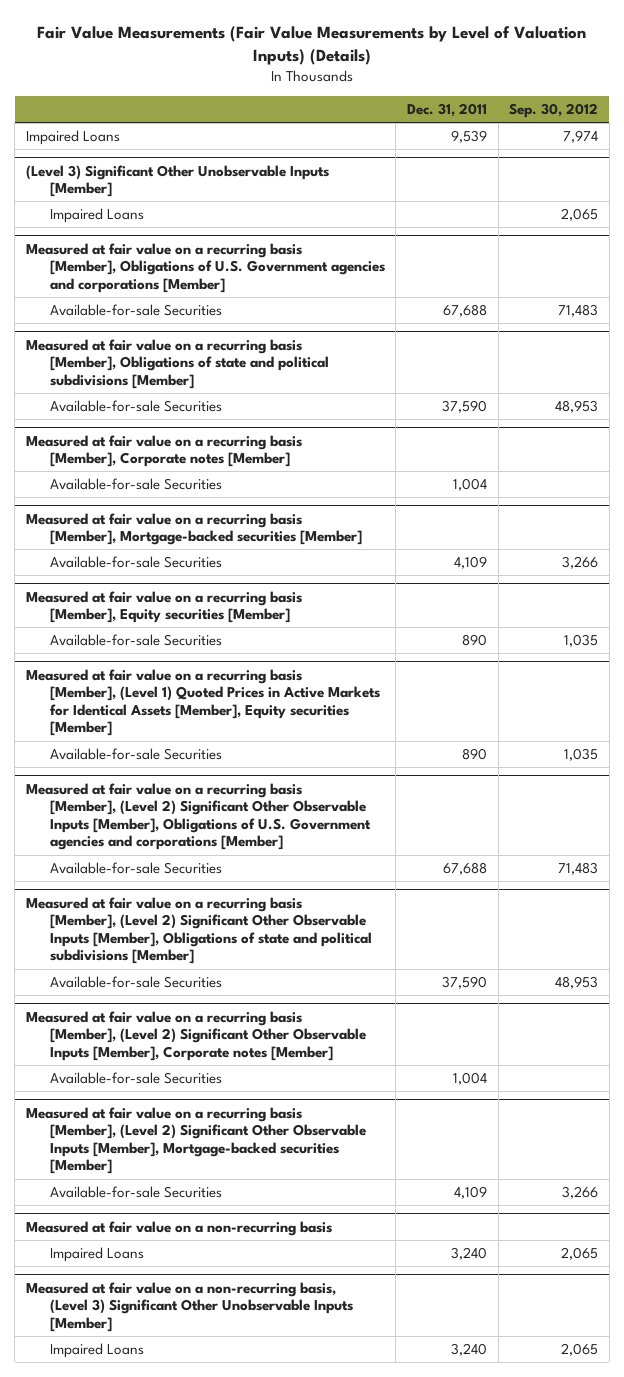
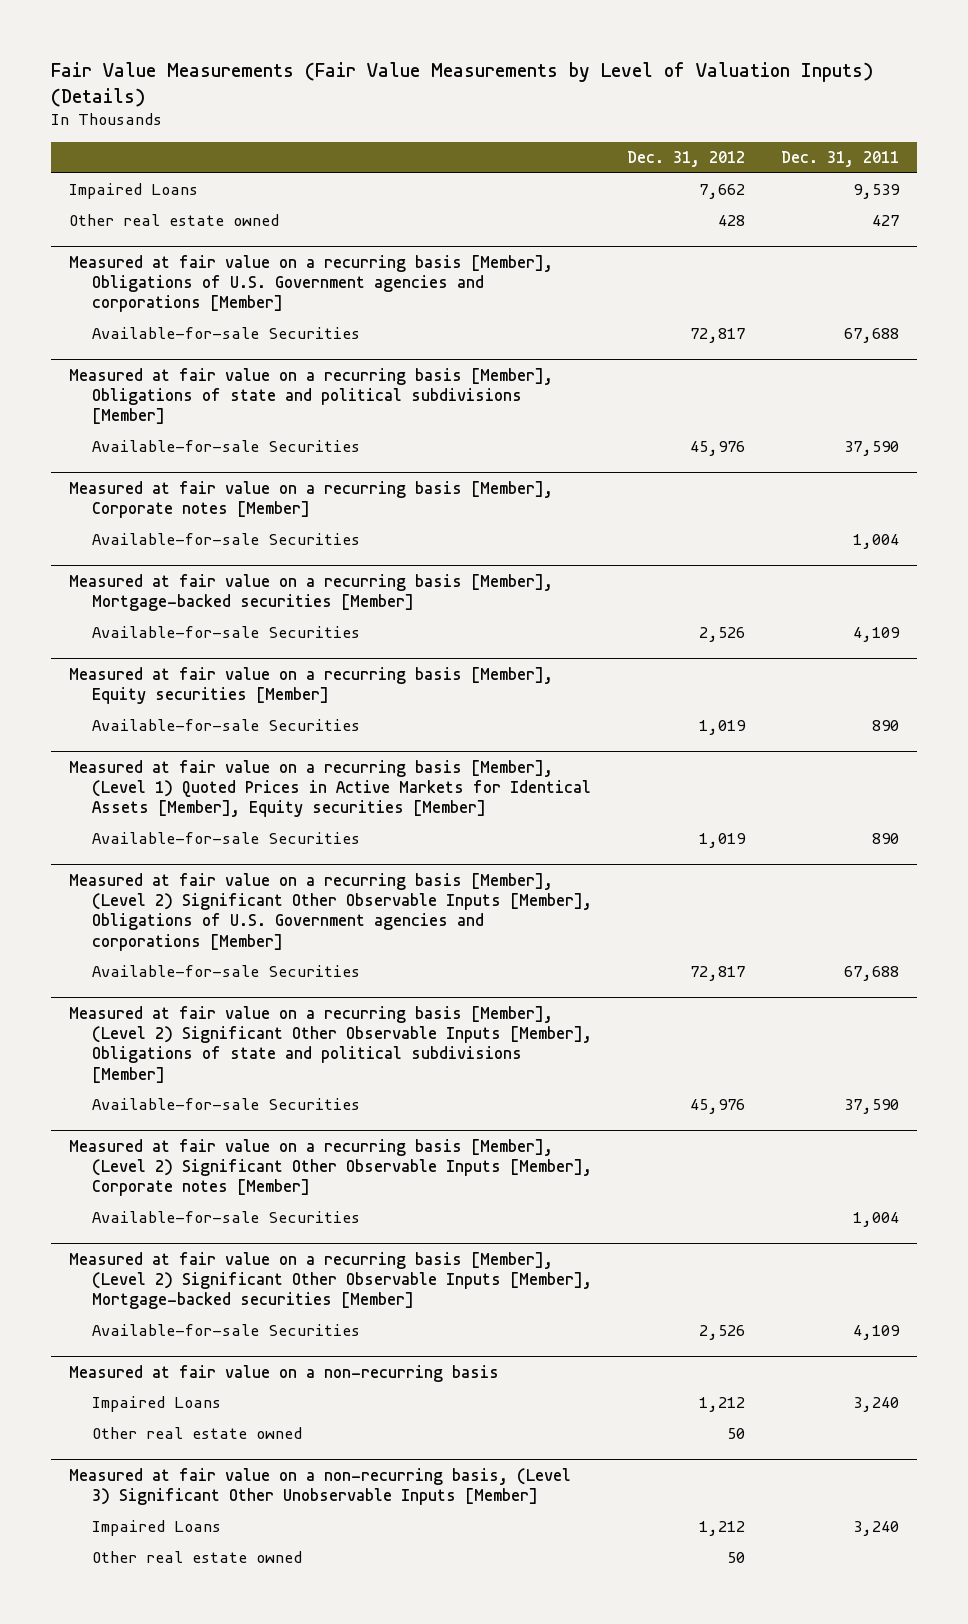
- | Dec. 31, 2011 | Sep. 30, 2012
+ | Dec. 31, 2012 | Dec. 31, 2011
- (Level 3) Significant Other Unobservable Inputs [Member]
- Impaired Loans | | 2,065
+ Other real estate owned | 428 | 427
@ Measured at fair value on a non-recurring basis
+ Other real estate owned | 50 |
@ Measured at fair value on a non-recurring basis, (Level 3) Significant Other Unobservable Inputs [Member]
+ Other real estate owned | 50 |

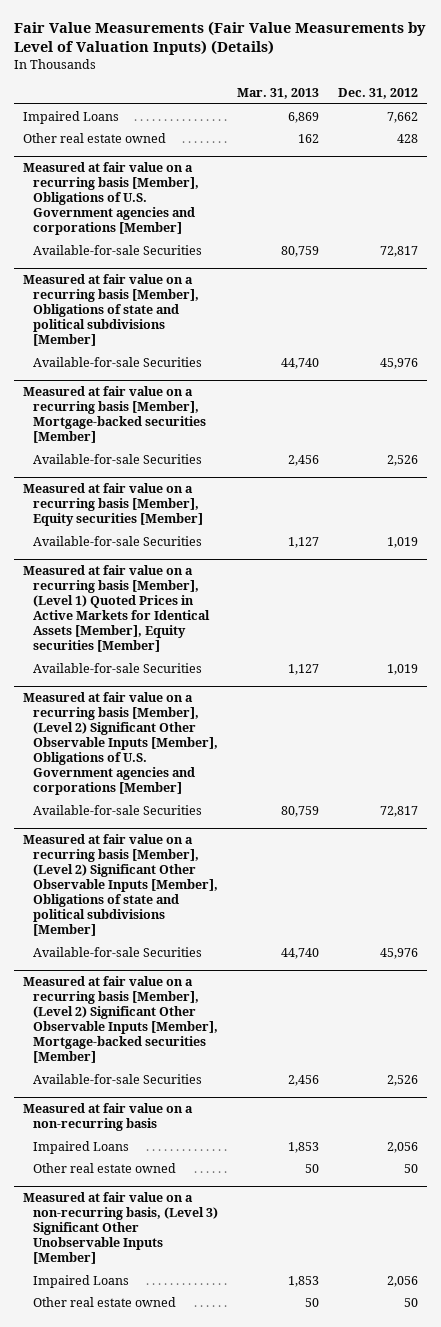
- | Dec. 31, 2012 | Dec. 31, 2011
+ | Mar. 31, 2013 | Dec. 31, 2012
- Measured at fair value on a recurring basis [Member], Corporate notes [Member]
- Available-for-sale Securities | | 1,004
- Measured at fair value on a recurring basis [Member], (Level 2) Significant Other Observable Inputs [Member], Corporate notes [Member]
- Available-for-sale Securities | | 1,004
@ Measured at fair value on a non-recurring basis
- Impaired Loans | 1,212 | 3,240
+ Impaired Loans | 1,853 | 2,056
@ Measured at fair value on a non-recurring basis, (Level 3) Significant Other Unobservable Inputs [Member]
- Impaired Loans | 1,212 | 3,240
+ Impaired Loans | 1,853 | 2,056

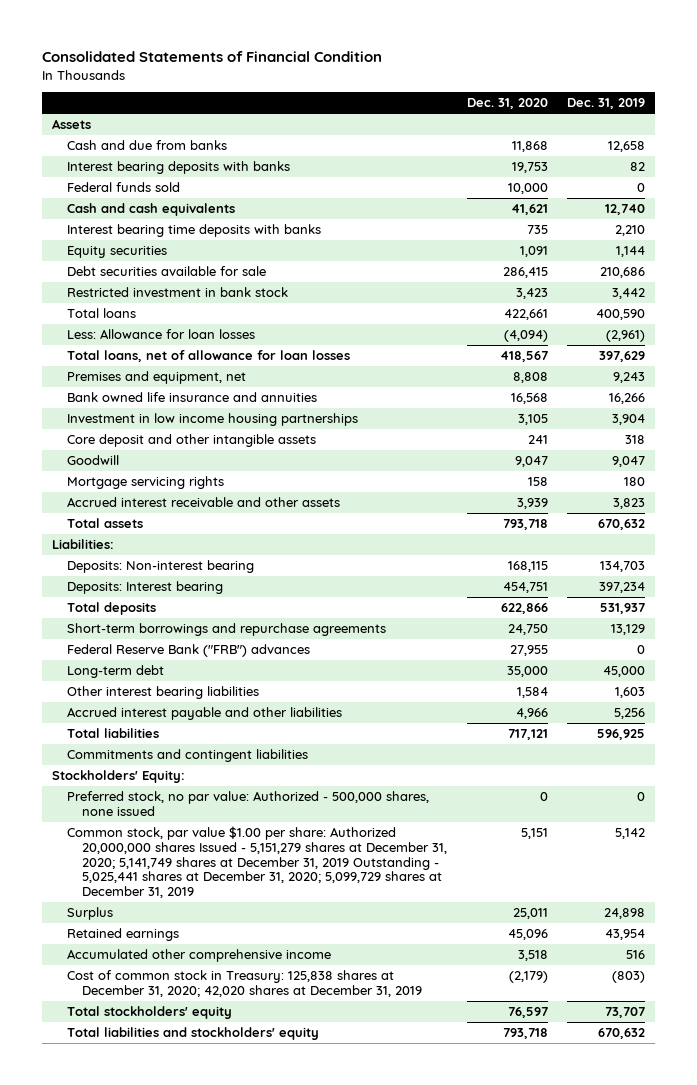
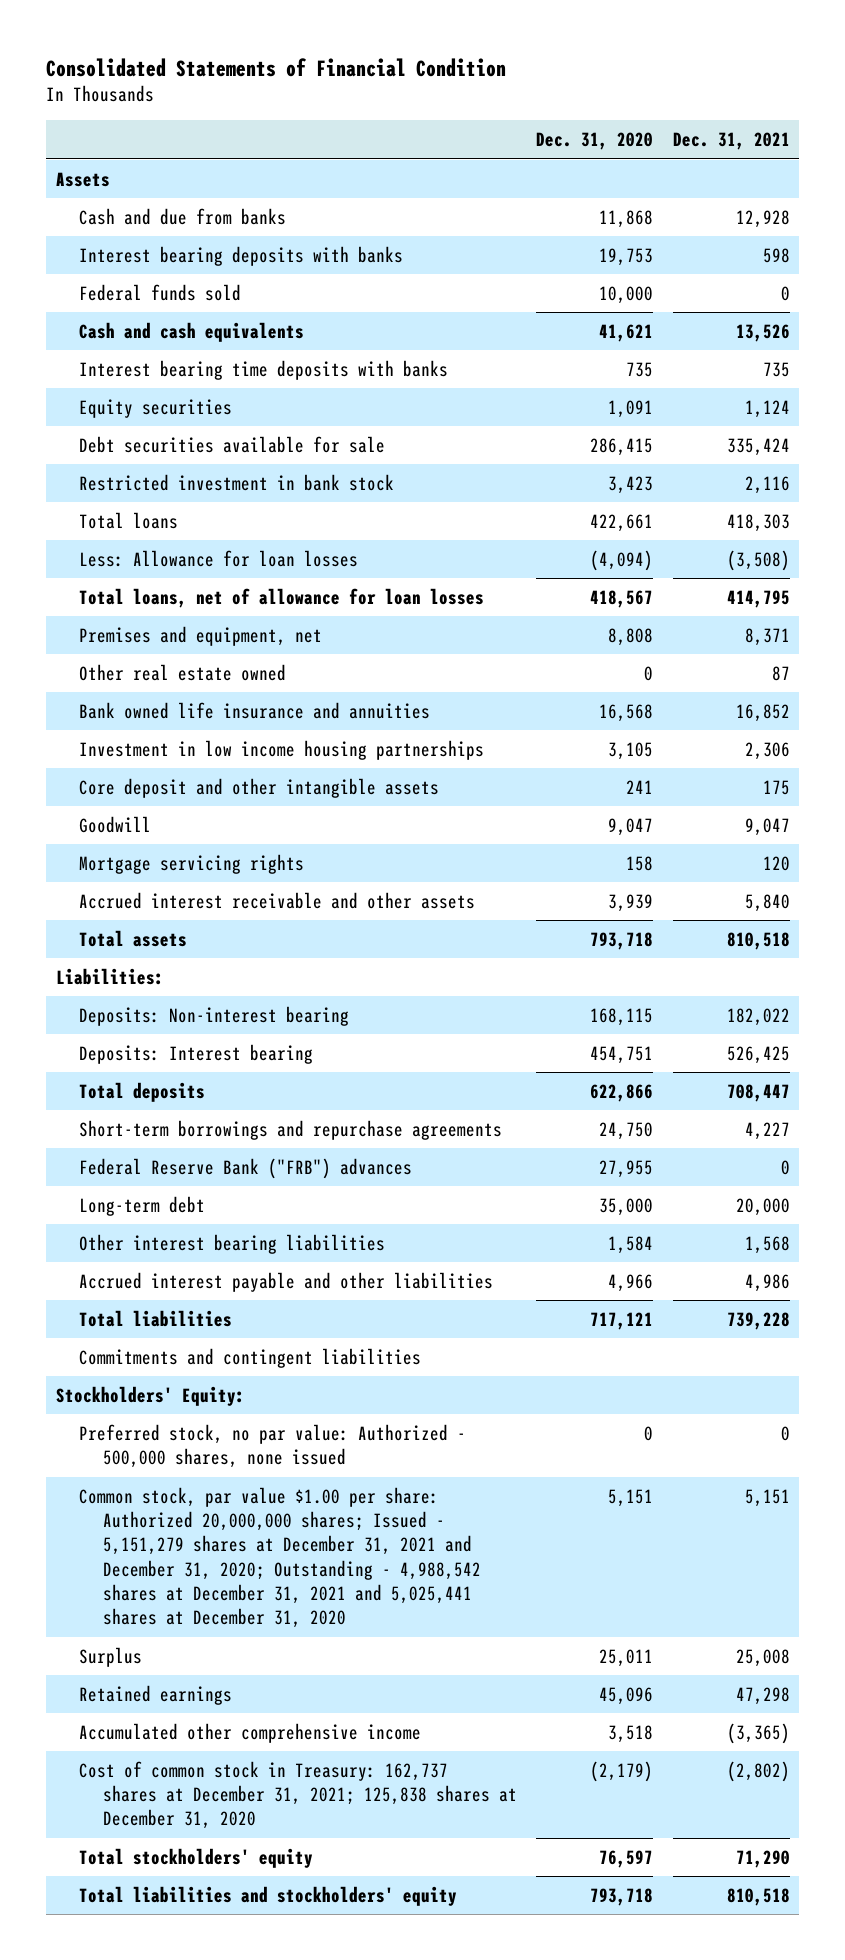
- | Dec. 31, 2020 | Dec. 31, 2019
+ | Dec. 31, 2020 | Dec. 31, 2021
+ Other real estate owned | 0 | 87
- Common stock, par value $1.00 per share: Authorized 20,000,000 shares Issued - 5,151,279 shares at December 31, 2020; 5,141,749 shares at December 31, 2019 Outstanding - 5,025,441 shares at December 31, 2020; 5,099,729 shares at December 31, 2019 | 5,151 | 5,142
+ Common stock, par value $1.00 per share: Authorized 20,000,000 shares; Issued - 5,151,279 shares at December 31, 2021 and December 31, 2020; Outstanding - 4,988,542 shares at December 31, 2021 and 5,025,441 shares at December 31, 2020 | 5,151 | 5,151
- Cost of common stock in Treasury: 125,838 shares at December 31, 2020; 42,020 shares at December 31, 2019 | (2,179) | (803)
+ Cost of common stock in Treasury: 162,737 shares at December 31, 2021; 125,838 shares at December 31, 2020 | (2,179) | (2,802)

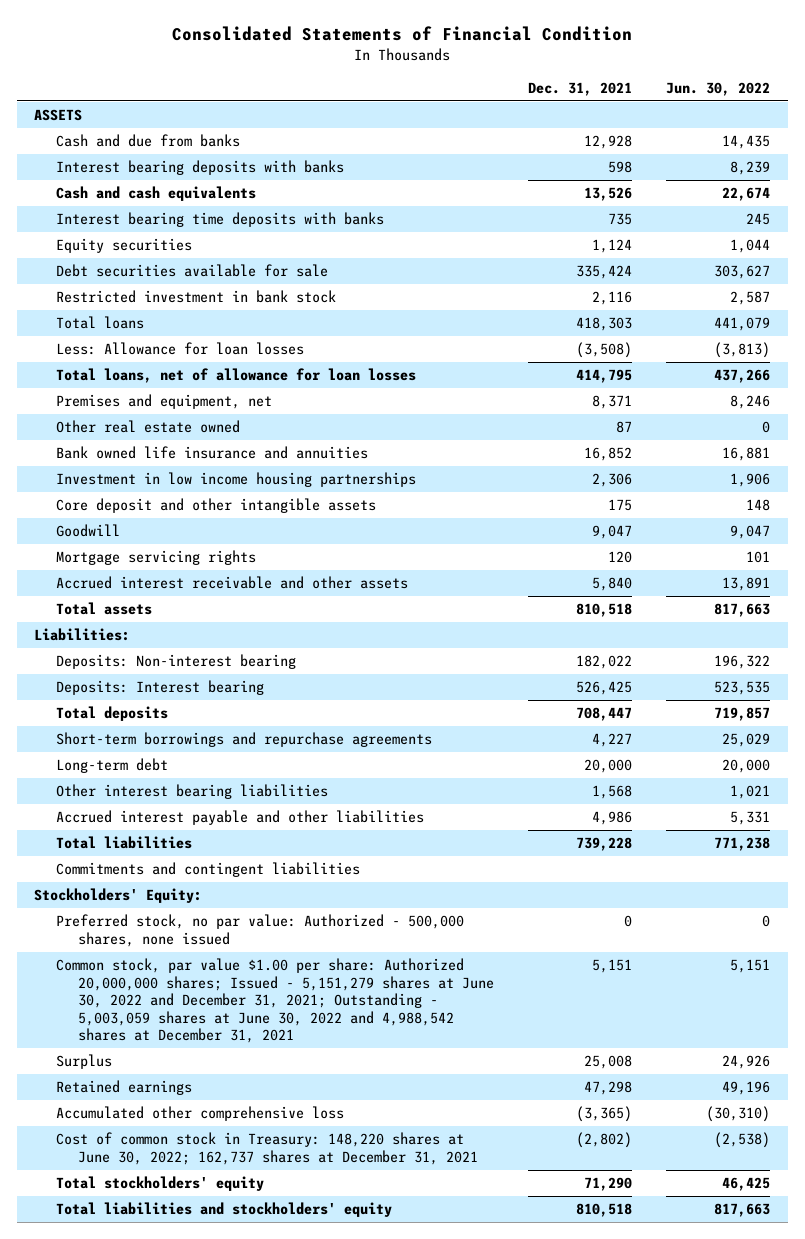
- | Dec. 31, 2020 | Dec. 31, 2021
+ | Dec. 31, 2021 | Jun. 30, 2022
- Assets
+ ASSETS
- Federal funds sold | 10,000 | 0
- Federal Reserve Bank ("FRB") advances | 27,955 | 0
- Common stock, par value $1.00 per share: Authorized 20,000,000 shares; Issued - 5,151,279 shares at December 31, 2021 and December 31, 2020; Outstanding - 4,988,542 shares at December 31, 2021 and 5,025,441 shares at December 31, 2020 | 5,151 | 5,151
+ Common stock, par value $1.00 per share: Authorized 20,000,000 shares; Issued - 5,151,279 shares at June 30, 2022 and December 31, 2021; Outstanding - 5,003,059 shares at June 30, 2022 and 4,988,542 shares at December 31, 2021 | 5,151 | 5,151
- Accumulated other comprehensive income | 3,518 | (3,365)
- Cost of common stock in Treasury: 162,737 shares at December 31, 2021; 125,838 shares at December 31, 2020 | (2,179) | (2,802)
+ Accumulated other comprehensive loss | (3,365) | (30,310)
+ Cost of common stock in Treasury: 148,220 shares at June 30, 2022; 162,737 shares at December 31, 2021 | (2,802) | (2,538)

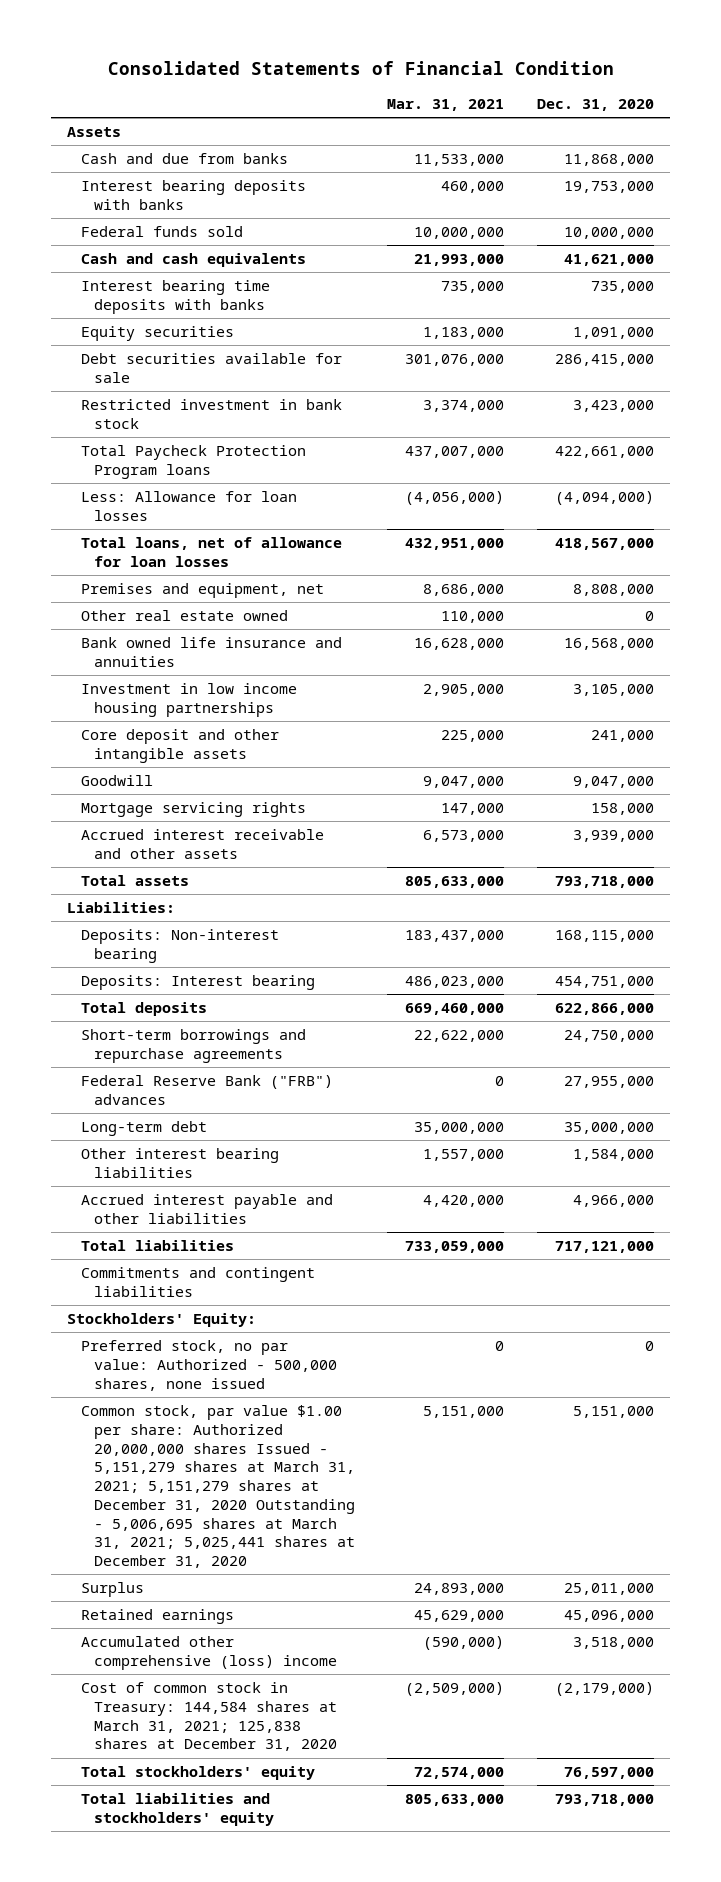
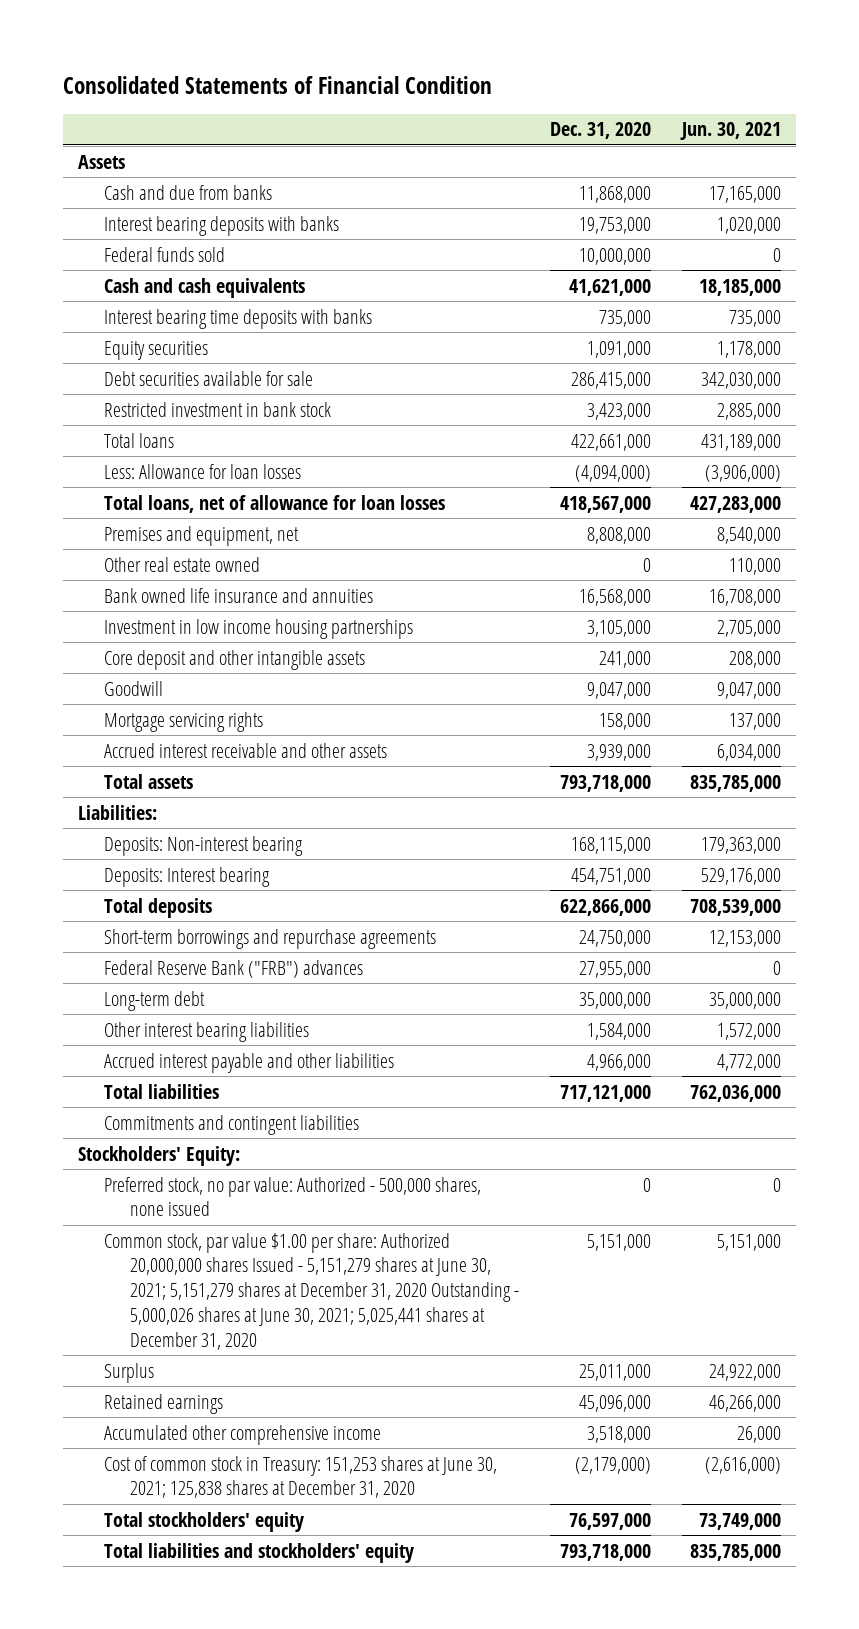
- | Mar. 31, 2021 | Dec. 31, 2020
+ | Dec. 31, 2020 | Jun. 30, 2021
- Total Paycheck Protection Program loans | 437,007,000 | 422,661,000
+ Total loans | 422,661,000 | 431,189,000
- Common stock, par value $1.00 per share: Authorized 20,000,000 shares Issued - 5,151,279 shares at March 31, 2021; 5,151,279 shares at December 31, 2020 Outstanding - 5,006,695 shares at March 31, 2021; 5,025,441 shares at December 31, 2020 | 5,151,000 | 5,151,000
+ Common stock, par value $1.00 per share: Authorized 20,000,000 shares Issued - 5,151,279 shares at June 30, 2021; 5,151,279 shares at December 31, 2020 Outstanding - 5,000,026 shares at June 30, 2021; 5,025,441 shares at December 31, 2020 | 5,151,000 | 5,151,000
- Accumulated other comprehensive (loss) income | (590,000) | 3,518,000
- Cost of common stock in Treasury: 144,584 shares at March 31, 2021; 125,838 shares at December 31, 2020 | (2,509,000) | (2,179,000)
+ Accumulated other comprehensive income | 3,518,000 | 26,000
+ Cost of common stock in Treasury: 151,253 shares at June 30, 2021; 125,838 shares at December 31, 2020 | (2,179,000) | (2,616,000)

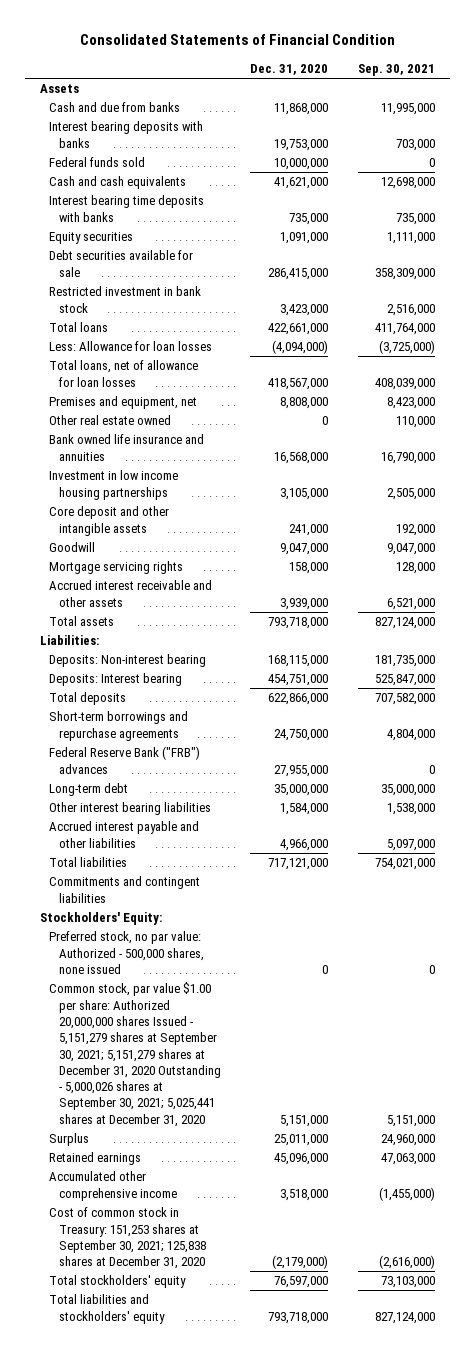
- | Dec. 31, 2020 | Jun. 30, 2021
+ | Dec. 31, 2020 | Sep. 30, 2021
- Common stock, par value $1.00 per share: Authorized 20,000,000 shares Issued - 5,151,279 shares at June 30, 2021; 5,151,279 shares at December 31, 2020 Outstanding - 5,000,026 shares at June 30, 2021; 5,025,441 shares at December 31, 2020 | 5,151,000 | 5,151,000
+ Common stock, par value $1.00 per share: Authorized 20,000,000 shares Issued - 5,151,279 shares at September 30, 2021; 5,151,279 shares at December 31, 2020 Outstanding - 5,000,026 shares at September 30, 2021; 5,025,441 shares at December 31, 2020 | 5,151,000 | 5,151,000
- Cost of common stock in Treasury: 151,253 shares at June 30, 2021; 125,838 shares at December 31, 2020 | (2,179,000) | (2,616,000)
+ Cost of common stock in Treasury: 151,253 shares at September 30, 2021; 125,838 shares at December 31, 2020 | (2,179,000) | (2,616,000)

